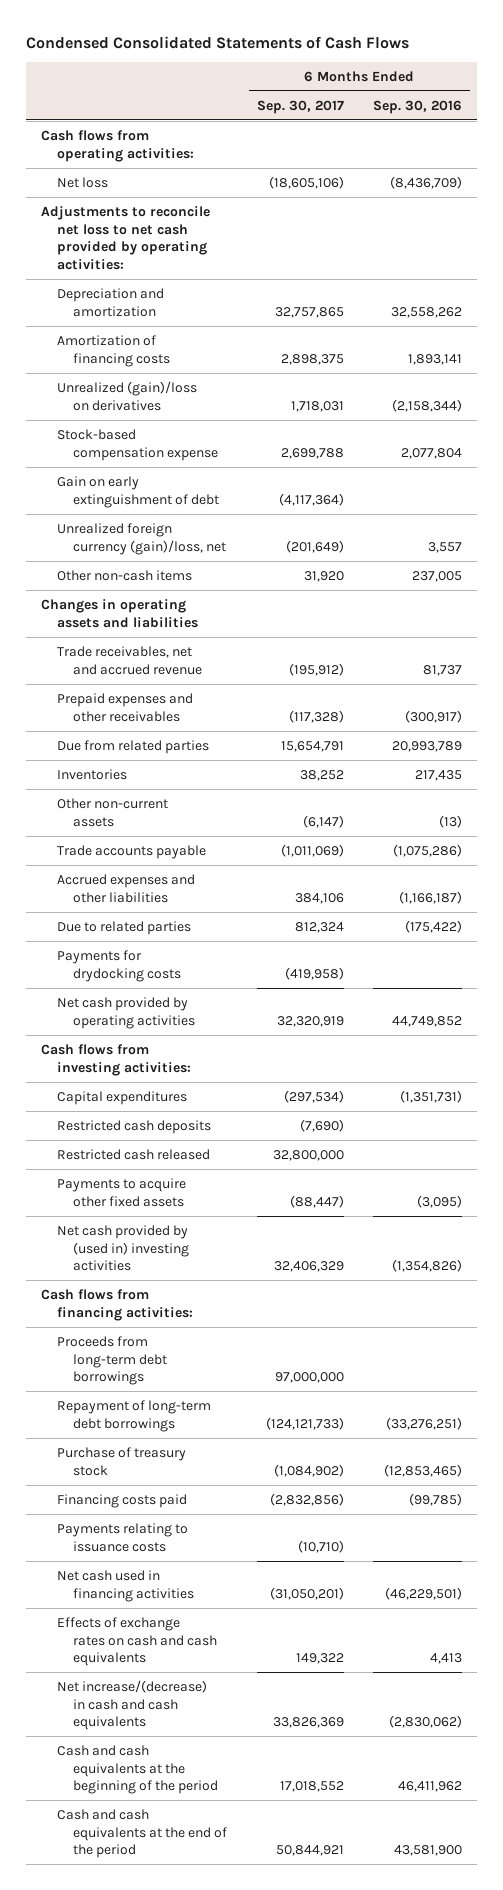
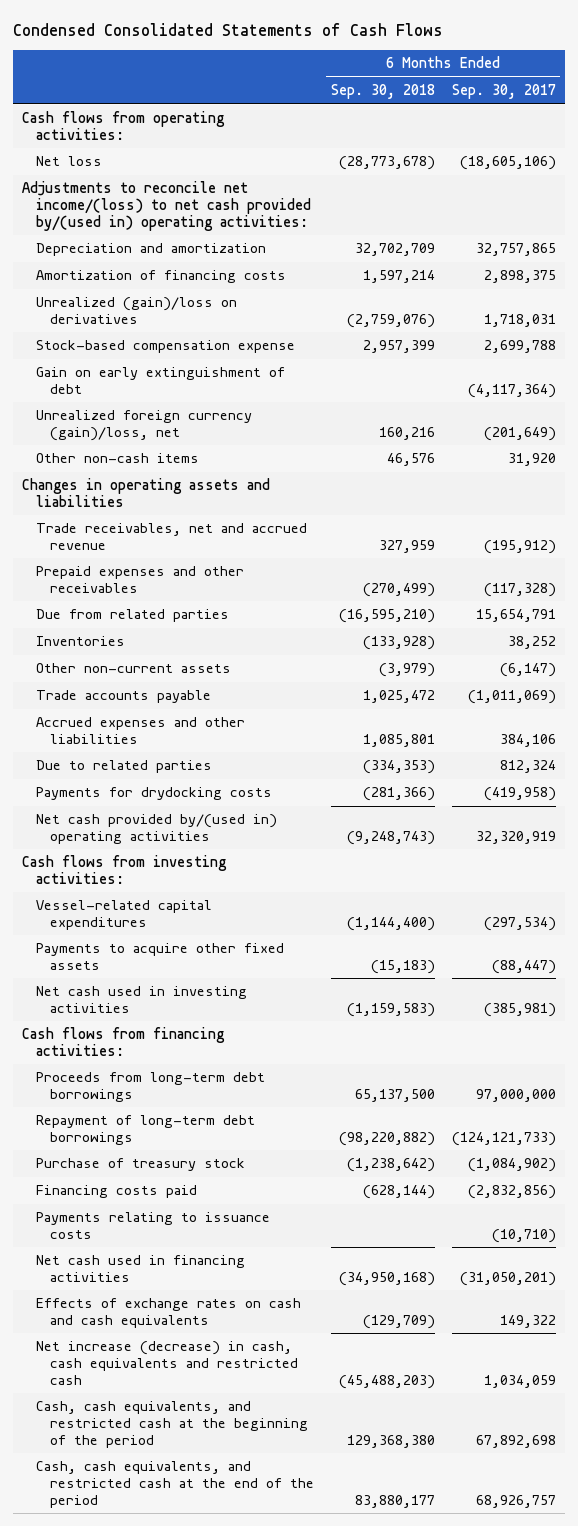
- | 6 Months Ended Sep. 30, 2017 | 6 Months Ended Sep. 30, 2016
+ | 6 Months Ended Sep. 30, 2018 | 6 Months Ended Sep. 30, 2017
- Adjustments to reconcile net loss to net cash provided by operating activities:
+ Adjustments to reconcile net income/(loss) to net cash provided by/(used in) operating activities:
- Net cash provided by operating activities | 32,320,919 | 44,749,852
+ Net cash provided by/(used in) operating activities | (9,248,743) | 32,320,919
- Capital expenditures | (297,534) | (1,351,731)
- Restricted cash deposits | (7,690) |
- Restricted cash released | 32,800,000 |
+ Vessel-related capital expenditures | (1,144,400) | (297,534)
- Net cash provided by (used in) investing activities | 32,406,329 | (1,354,826)
+ Net cash used in investing activities | (1,159,583) | (385,981)
- Net increase/(decrease) in cash and cash equivalents | 33,826,369 | (2,830,062)
- Cash and cash equivalents at the beginning of the period | 17,018,552 | 46,411,962
- Cash and cash equivalents at the end of the period | 50,844,921 | 43,581,900
+ Net increase (decrease) in cash, cash equivalents and restricted cash | (45,488,203) | 1,034,059
+ Cash, cash equivalents, and restricted cash at the beginning of the period | 129,368,380 | 67,892,698
+ Cash, cash equivalents, and restricted cash at the end of the period | 83,880,177 | 68,926,757

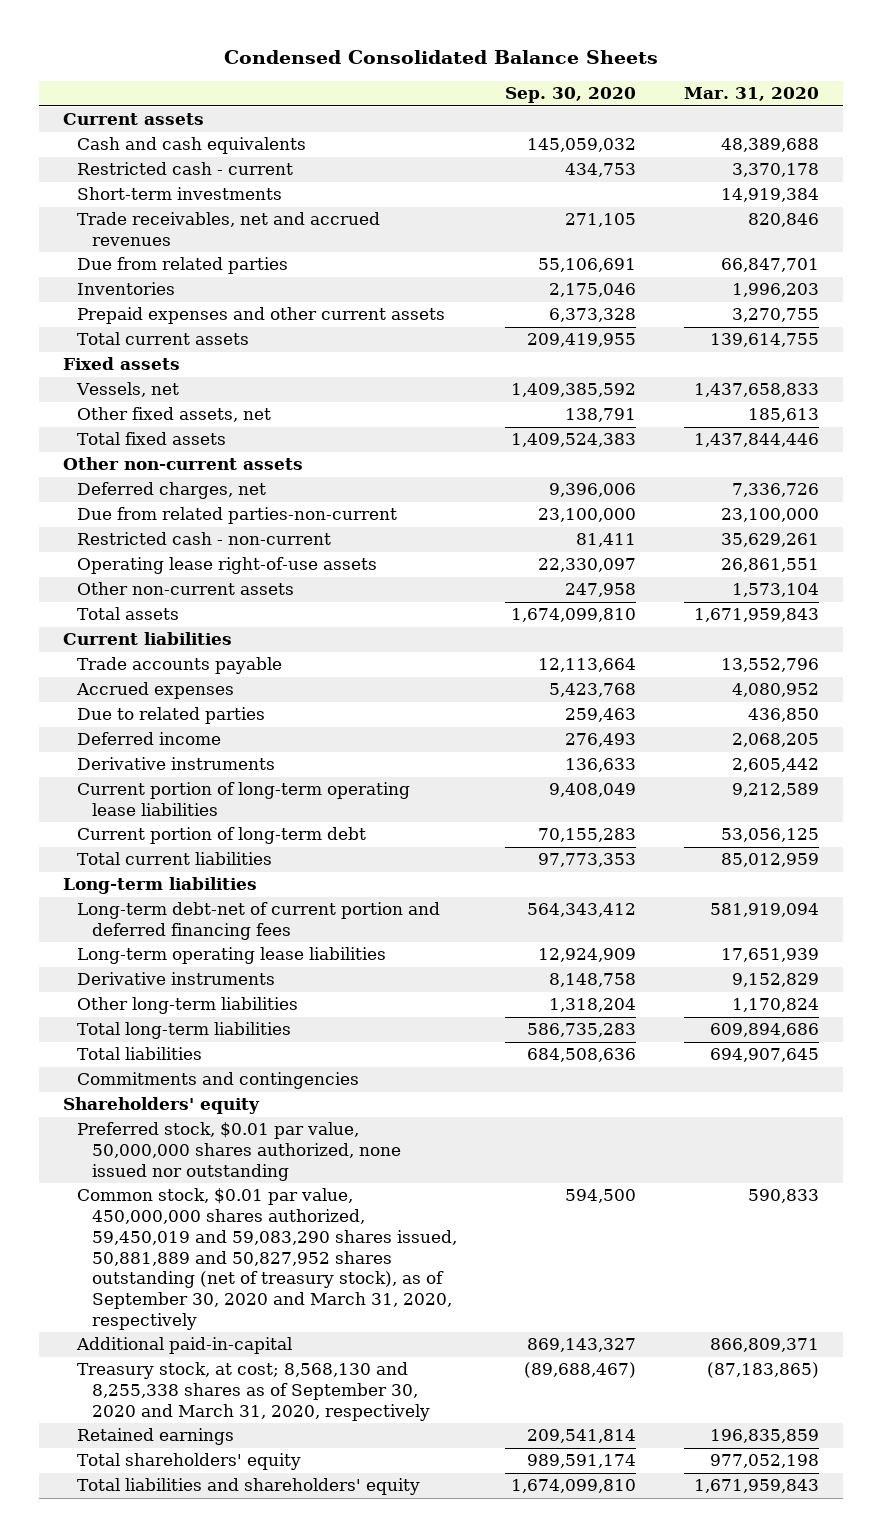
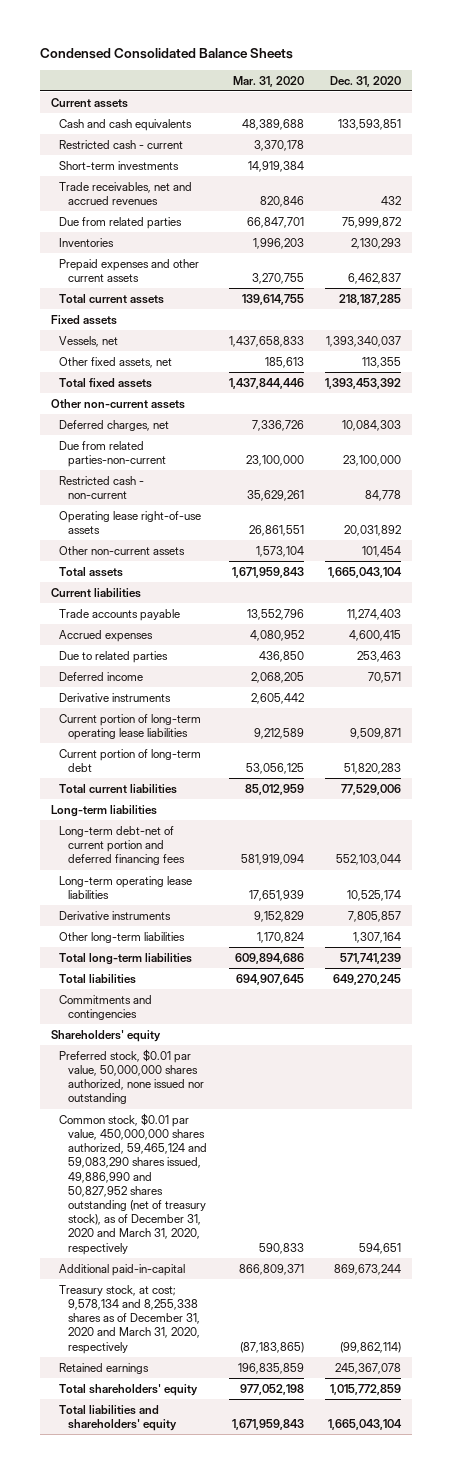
- | Sep. 30, 2020 | Mar. 31, 2020
+ | Mar. 31, 2020 | Dec. 31, 2020
- Common stock, $0.01 par value, 450,000,000 shares authorized, 59,450,019 and 59,083,290 shares issued, 50,881,889 and 50,827,952 shares outstanding (net of treasury stock), as of September 30, 2020 and March 31, 2020, respectively | 594,500 | 590,833
+ Common stock, $0.01 par value, 450,000,000 shares authorized, 59,465,124 and 59,083,290 shares issued, 49,886,990 and 50,827,952 shares outstanding (net of treasury stock), as of December 31, 2020 and March 31, 2020, respectively | 590,833 | 594,651
- Treasury stock, at cost; 8,568,130 and 8,255,338 shares as of September 30, 2020 and March 31, 2020, respectively | (89,688,467) | (87,183,865)
+ Treasury stock, at cost; 9,578,134 and 8,255,338 shares as of December 31, 2020 and March 31, 2020, respectively | (87,183,865) | (99,862,114)

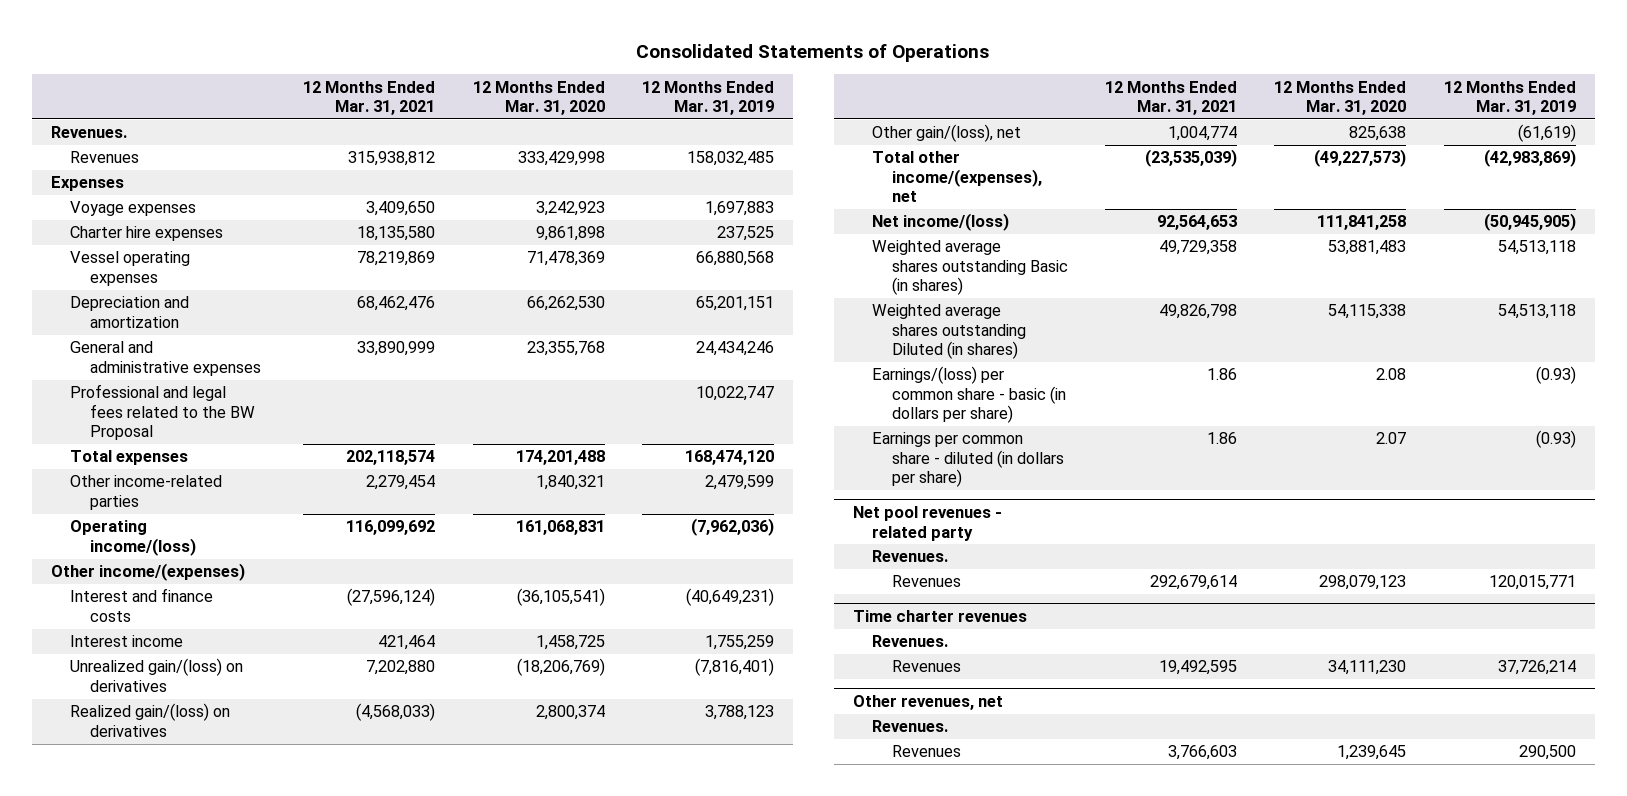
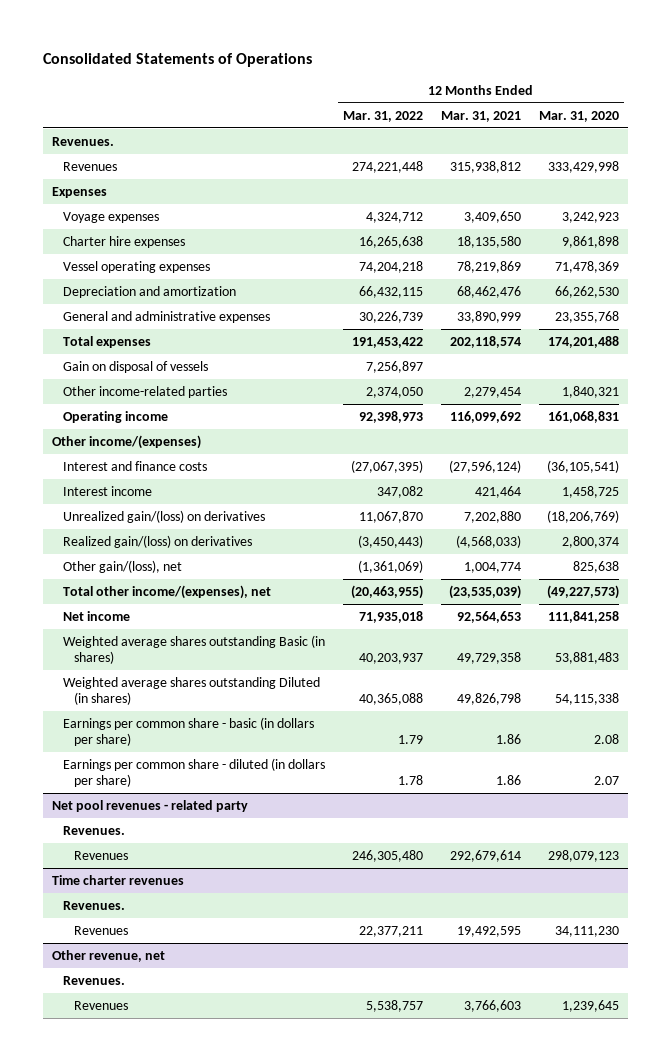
- | 12 Months Ended Mar. 31, 2021 | 12 Months Ended Mar. 31, 2020 | 12 Months Ended Mar. 31, 2019
+ | 12 Months Ended Mar. 31, 2022 | 12 Months Ended Mar. 31, 2021 | 12 Months Ended Mar. 31, 2020
- Professional and legal fees related to the BW Proposal | | | 10,022,747
+ Gain on disposal of vessels | 7,256,897 | |
- Operating income/(loss) | 116,099,692 | 161,068,831 | (7,962,036)
+ Operating income | 92,398,973 | 116,099,692 | 161,068,831
- Net income/(loss) | 92,564,653 | 111,841,258 | (50,945,905)
+ Net income | 71,935,018 | 92,564,653 | 111,841,258
- Earnings/(loss) per common share - basic (in dollars per share) | 1.86 | 2.08 | (0.93)
+ Earnings per common share - basic (in dollars per share) | 1.79 | 1.86 | 2.08
- Other revenues, net
+ Other revenue, net

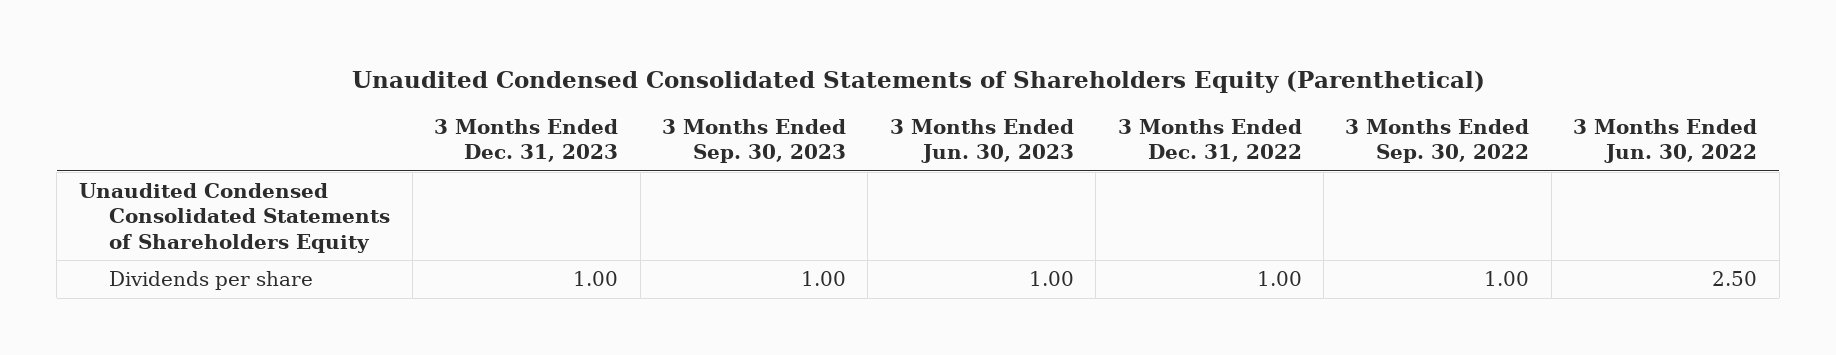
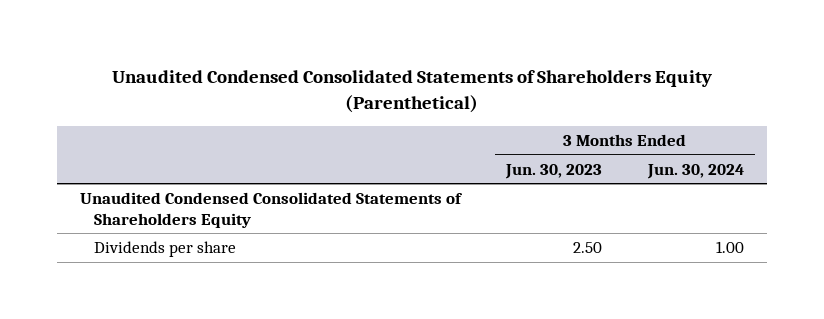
- | 3 Months Ended Dec. 31, 2023 | 3 Months Ended Sep. 30, 2023 | 3 Months Ended Jun. 30, 2023 | 3 Months Ended Dec. 31, 2022 | 3 Months Ended Sep. 30, 2022 | 3 Months Ended Jun. 30, 2022
+ | 3 Months Ended Jun. 30, 2023 | 3 Months Ended Jun. 30, 2024
- Dividends per share | 1.00 | 1.00 | 1.00 | 1.00 | 1.00 | 2.50
+ Dividends per share | 2.50 | 1.00

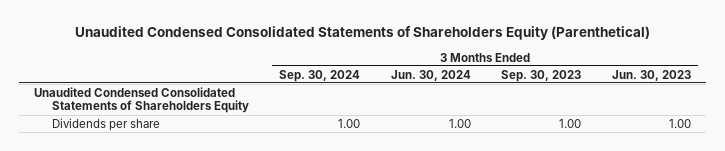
- | 3 Months Ended Jun. 30, 2023 | 3 Months Ended Jun. 30, 2024
+ | 3 Months Ended Sep. 30, 2024 | 3 Months Ended Jun. 30, 2024 | 3 Months Ended Sep. 30, 2023 | 3 Months Ended Jun. 30, 2023
- Dividends per share | 2.50 | 1.00
+ Dividends per share | 1.00 | 1.00 | 1.00 | 1.00

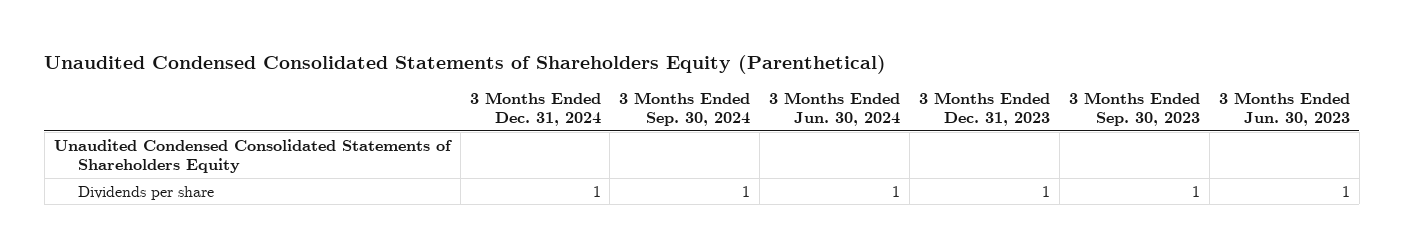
- | 3 Months Ended Sep. 30, 2024 | 3 Months Ended Jun. 30, 2024 | 3 Months Ended Sep. 30, 2023 | 3 Months Ended Jun. 30, 2023
+ | 3 Months Ended Dec. 31, 2024 | 3 Months Ended Sep. 30, 2024 | 3 Months Ended Jun. 30, 2024 | 3 Months Ended Dec. 31, 2023 | 3 Months Ended Sep. 30, 2023 | 3 Months Ended Jun. 30, 2023
- Dividends per share | 1.00 | 1.00 | 1.00 | 1.00
+ Dividends per share | 1 | 1 | 1 | 1 | 1 | 1

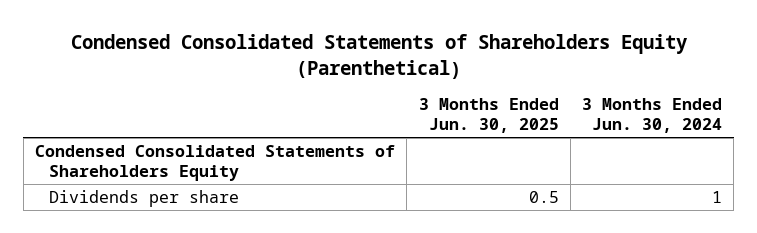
- Unaudited Condensed Consolidated Statements of Shareholders Equity (Parenthetical)
+ Condensed Consolidated Statements of Shareholders Equity (Parenthetical)
- | 3 Months Ended Dec. 31, 2024 | 3 Months Ended Sep. 30, 2024 | 3 Months Ended Jun. 30, 2024 | 3 Months Ended Dec. 31, 2023 | 3 Months Ended Sep. 30, 2023 | 3 Months Ended Jun. 30, 2023
+ | 3 Months Ended Jun. 30, 2025 | 3 Months Ended Jun. 30, 2024
- Unaudited Condensed Consolidated Statements of Shareholders Equity
+ Condensed Consolidated Statements of Shareholders Equity

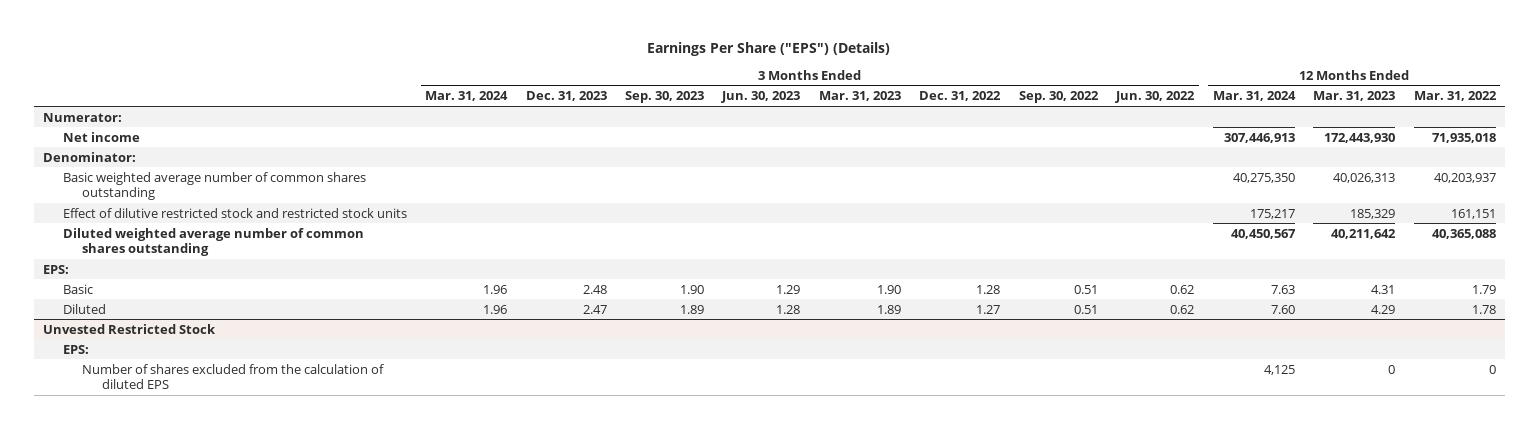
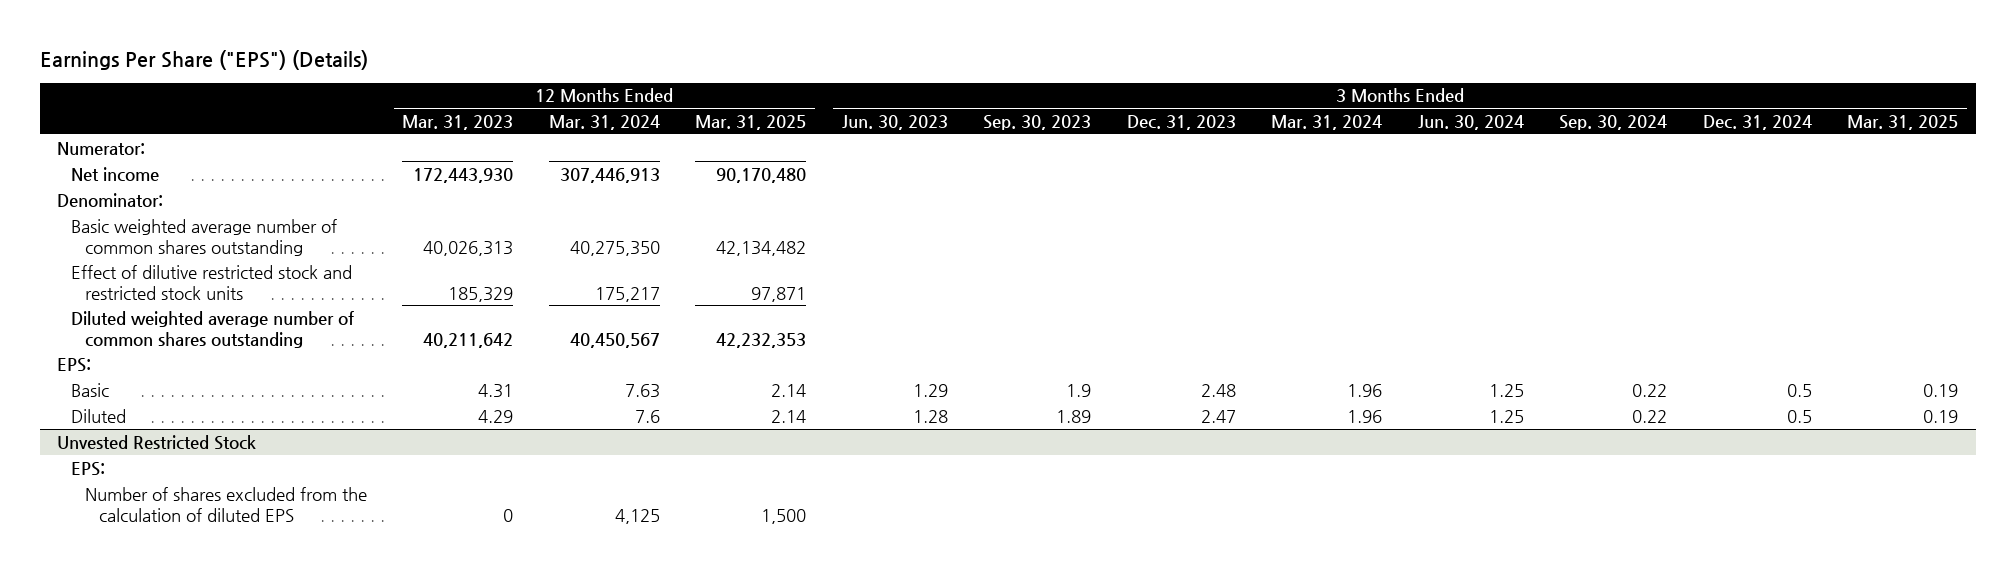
- | 3 Months Ended Mar. 31, 2024 | 3 Months Ended Dec. 31, 2023 | 3 Months Ended Sep. 30, 2023 | 3 Months Ended Jun. 30, 2023 | 3 Months Ended Mar. 31, 2023 | 3 Months Ended Dec. 31, 2022 | 3 Months Ended Sep. 30, 2022 | 3 Months Ended Jun. 30, 2022 | 12 Months Ended Mar. 31, 2024 | 12 Months Ended Mar. 31, 2023 | 12 Months Ended Mar. 31, 2022
+ | 12 Months Ended Mar. 31, 2023 | 12 Months Ended Mar. 31, 2024 | 12 Months Ended Mar. 31, 2025 | 3 Months Ended Jun. 30, 2023 | 3 Months Ended Sep. 30, 2023 | 3 Months Ended Dec. 31, 2023 | 3 Months Ended Mar. 31, 2024 | 3 Months Ended Jun. 30, 2024 | 3 Months Ended Sep. 30, 2024 | 3 Months Ended Dec. 31, 2024 | 3 Months Ended Mar. 31, 2025
- Basic | 1.96 | 2.48 | 1.90 | 1.29 | 1.90 | 1.28 | 0.51 | 0.62 | 7.63 | 4.31 | 1.79
- Diluted | 1.96 | 2.47 | 1.89 | 1.28 | 1.89 | 1.27 | 0.51 | 0.62 | 7.60 | 4.29 | 1.78
+ Basic | 4.31 | 7.63 | 2.14 | 1.29 | 1.9 | 2.48 | 1.96 | 1.25 | 0.22 | 0.5 | 0.19
+ Diluted | 4.29 | 7.6 | 2.14 | 1.28 | 1.89 | 2.47 | 1.96 | 1.25 | 0.22 | 0.5 | 0.19

